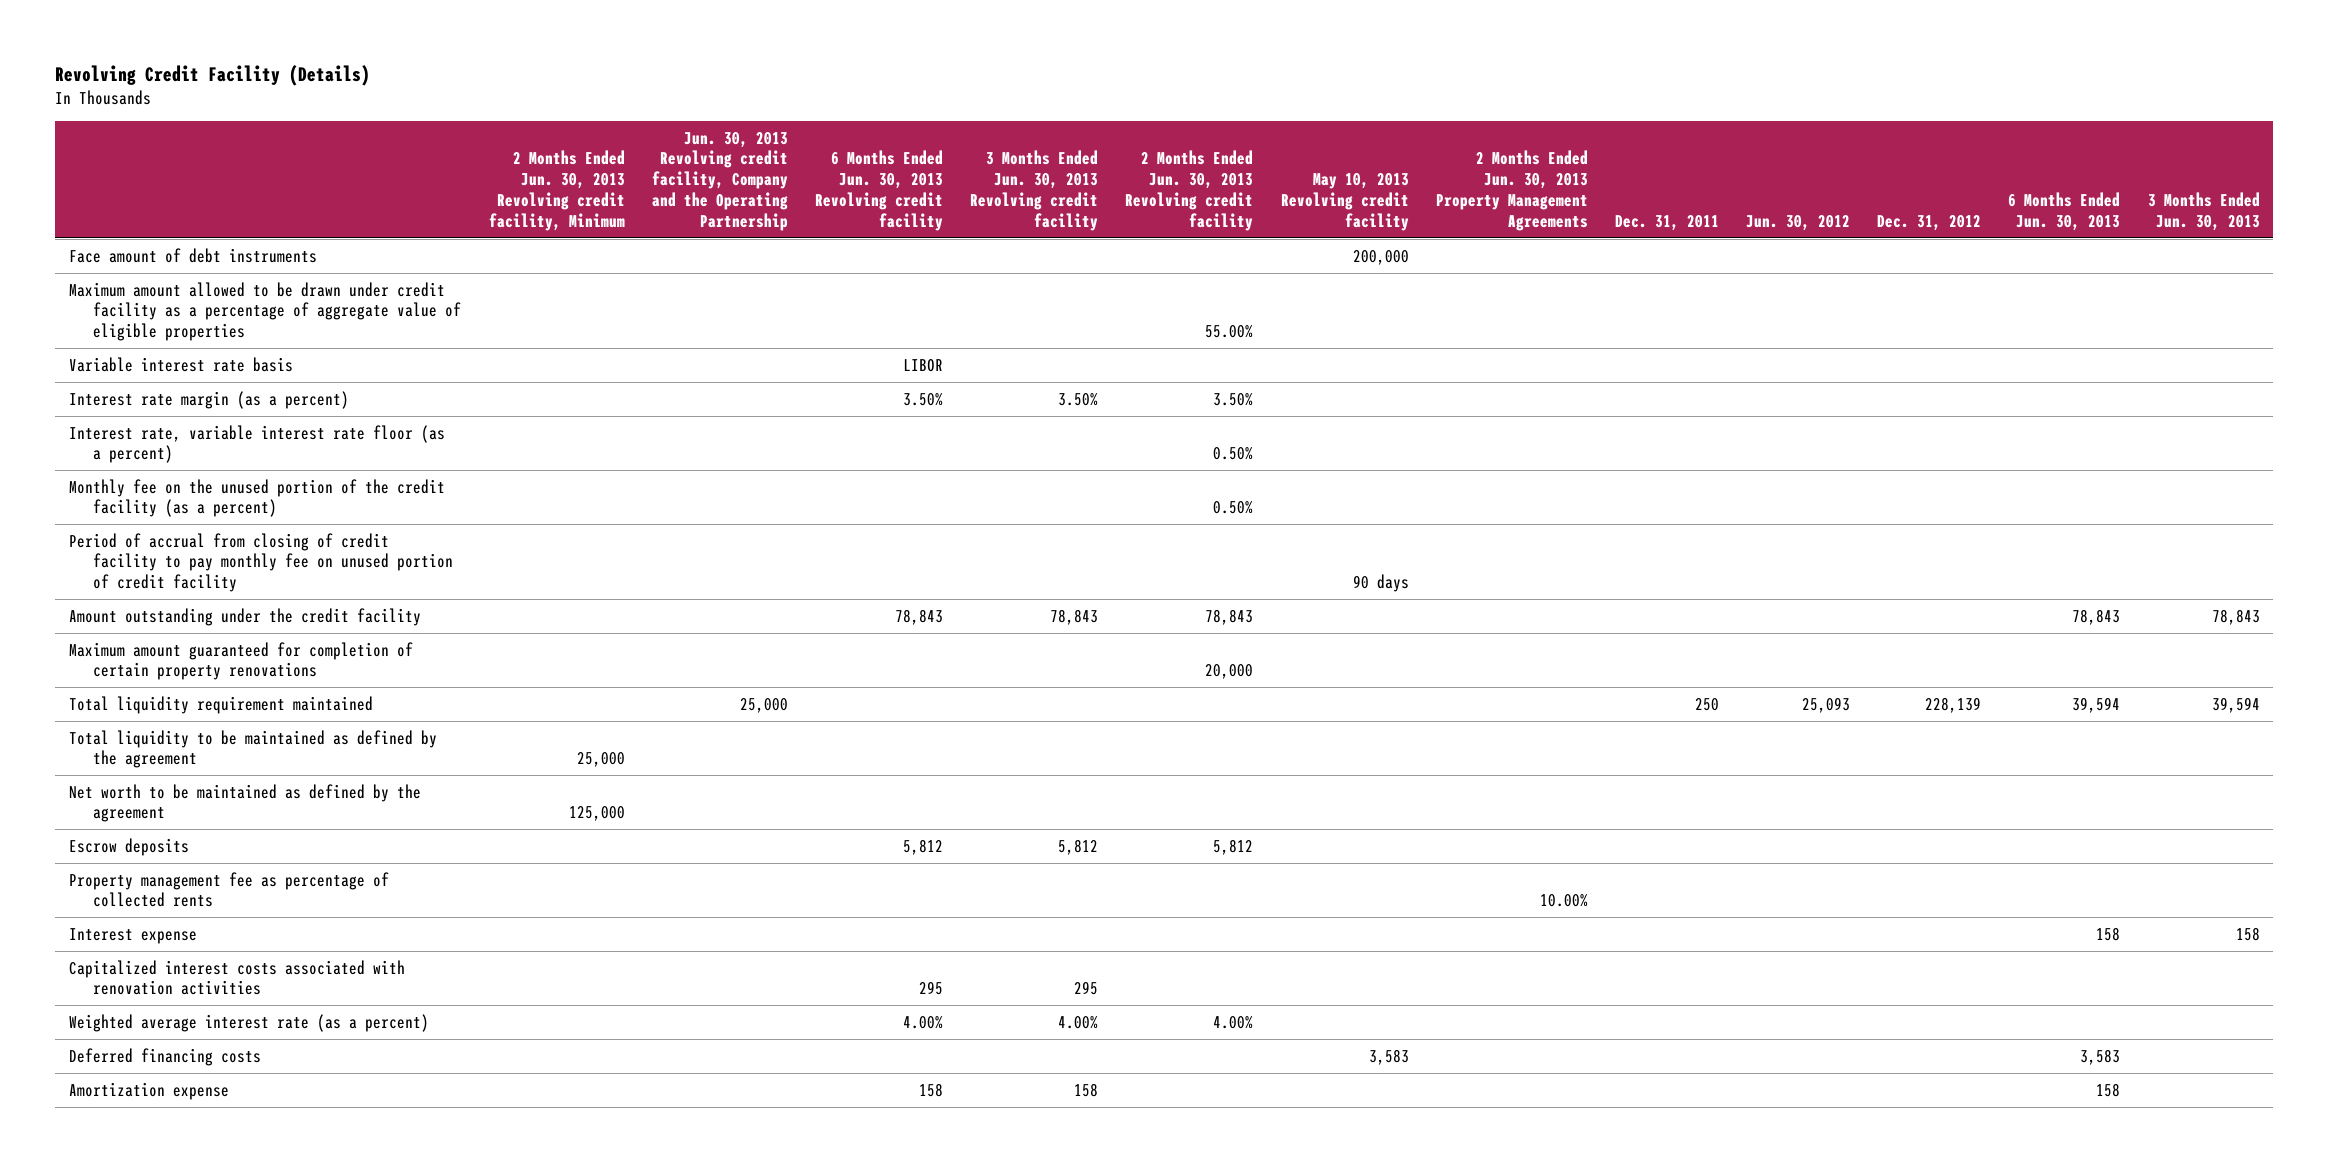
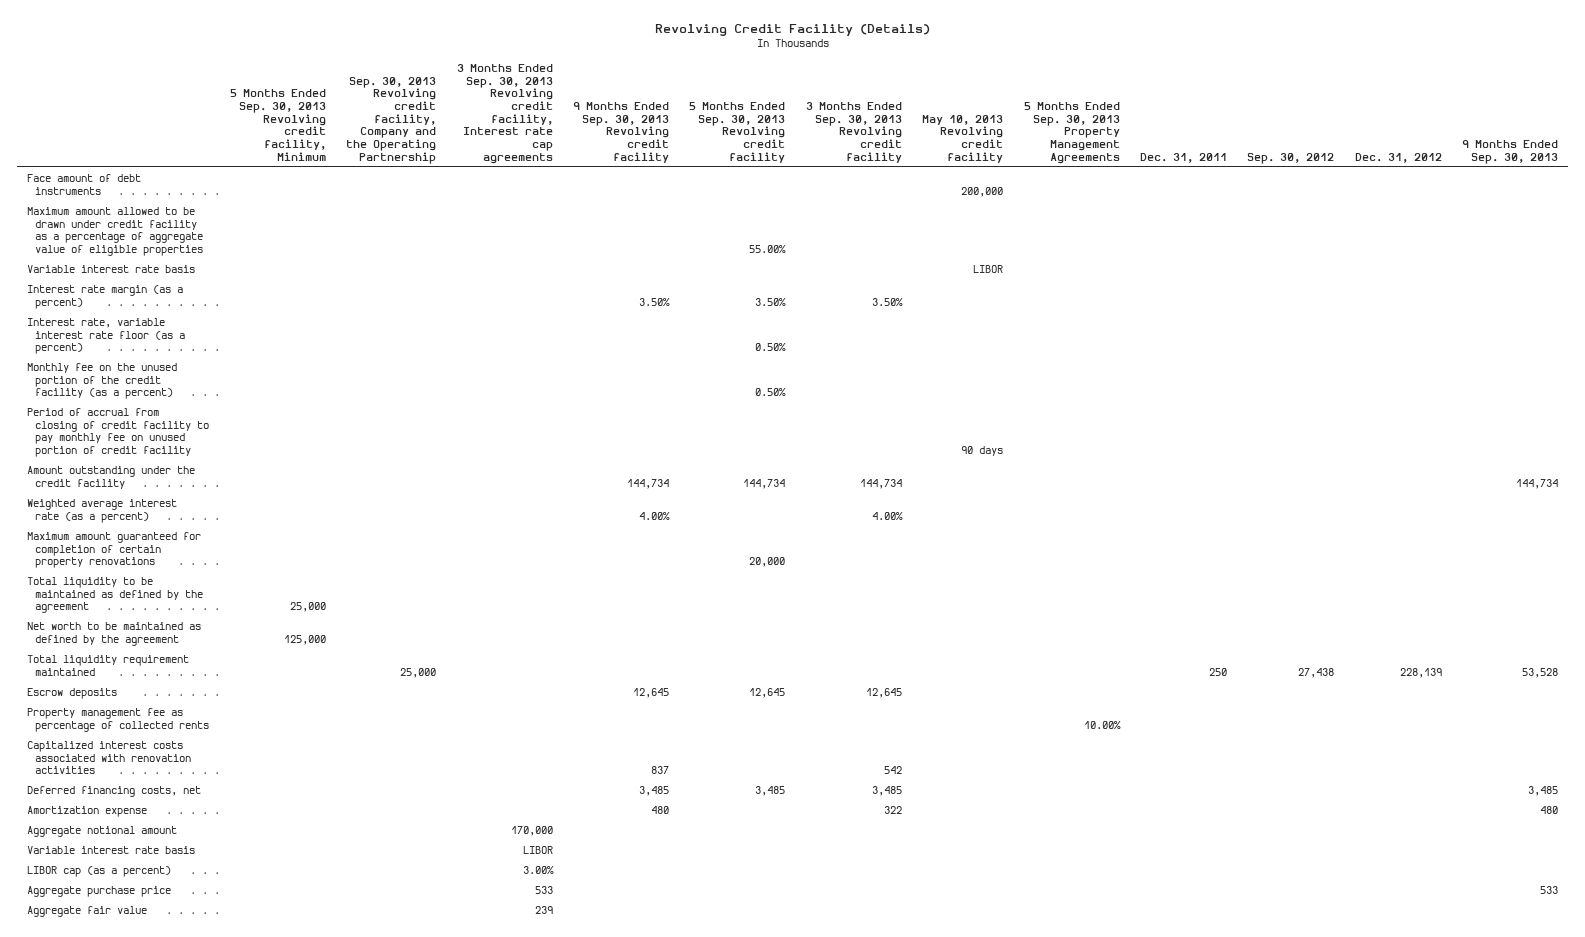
- | 2 Months Ended Jun. 30, 2013 Revolving credit facility, Minimum | Jun. 30, 2013 Revolving credit facility, Company and the Operating Partnership | 6 Months Ended Jun. 30, 2013 Revolving credit facility | 3 Months Ended Jun. 30, 2013 Revolving credit facility | 2 Months Ended Jun. 30, 2013 Revolving credit facility | May 10, 2013 Revolving credit facility | 2 Months Ended Jun. 30, 2013 Property Management Agreements | Dec. 31, 2011 | Jun. 30, 2012 | Dec. 31, 2012 | 6 Months Ended Jun. 30, 2013 | 3 Months Ended Jun. 30, 2013
+ | 5 Months Ended Sep. 30, 2013 Revolving credit facility, Minimum | Sep. 30, 2013 Revolving credit facility, Company and the Operating Partnership | 3 Months Ended Sep. 30, 2013 Revolving credit facility, Interest rate cap agreements | 9 Months Ended Sep. 30, 2013 Revolving credit facility | 5 Months Ended Sep. 30, 2013 Revolving credit facility | 3 Months Ended Sep. 30, 2013 Revolving credit facility | May 10, 2013 Revolving credit facility | 5 Months Ended Sep. 30, 2013 Property Management Agreements | Dec. 31, 2011 | Sep. 30, 2012 | Dec. 31, 2012 | 9 Months Ended Sep. 30, 2013
+ Variable interest rate basis | | | | | | | LIBOR | | | | |
moved up: Weighted average interest rate (as a percent) | | | | 4.00% | | 4.00% | | | | | |
moved down: Total liquidity requirement maintained | | 25,000 | | | | | | | 250 | 27,438 | 228,139 | 53,528
- Interest expense | | | | | | | | | | | 158 | 158
- Deferred financing costs | | | | | | 3,583 | | | | | 3,583 |
+ Deferred financing costs, net | | | | 3,485 | 3,485 | 3,485 | | | | | | 3,485
+ Aggregate notional amount | | | 170,000 | | | | | | | | |
moved down: Variable interest rate basis | | | LIBOR | | | | | | | | |
+ LIBOR cap (as a percent) | | | 3.00% | | | | | | | | |
+ Aggregate purchase price | | | 533 | | | | | | | | | 533
+ Aggregate fair value | | | 239 | | | | | | | | |

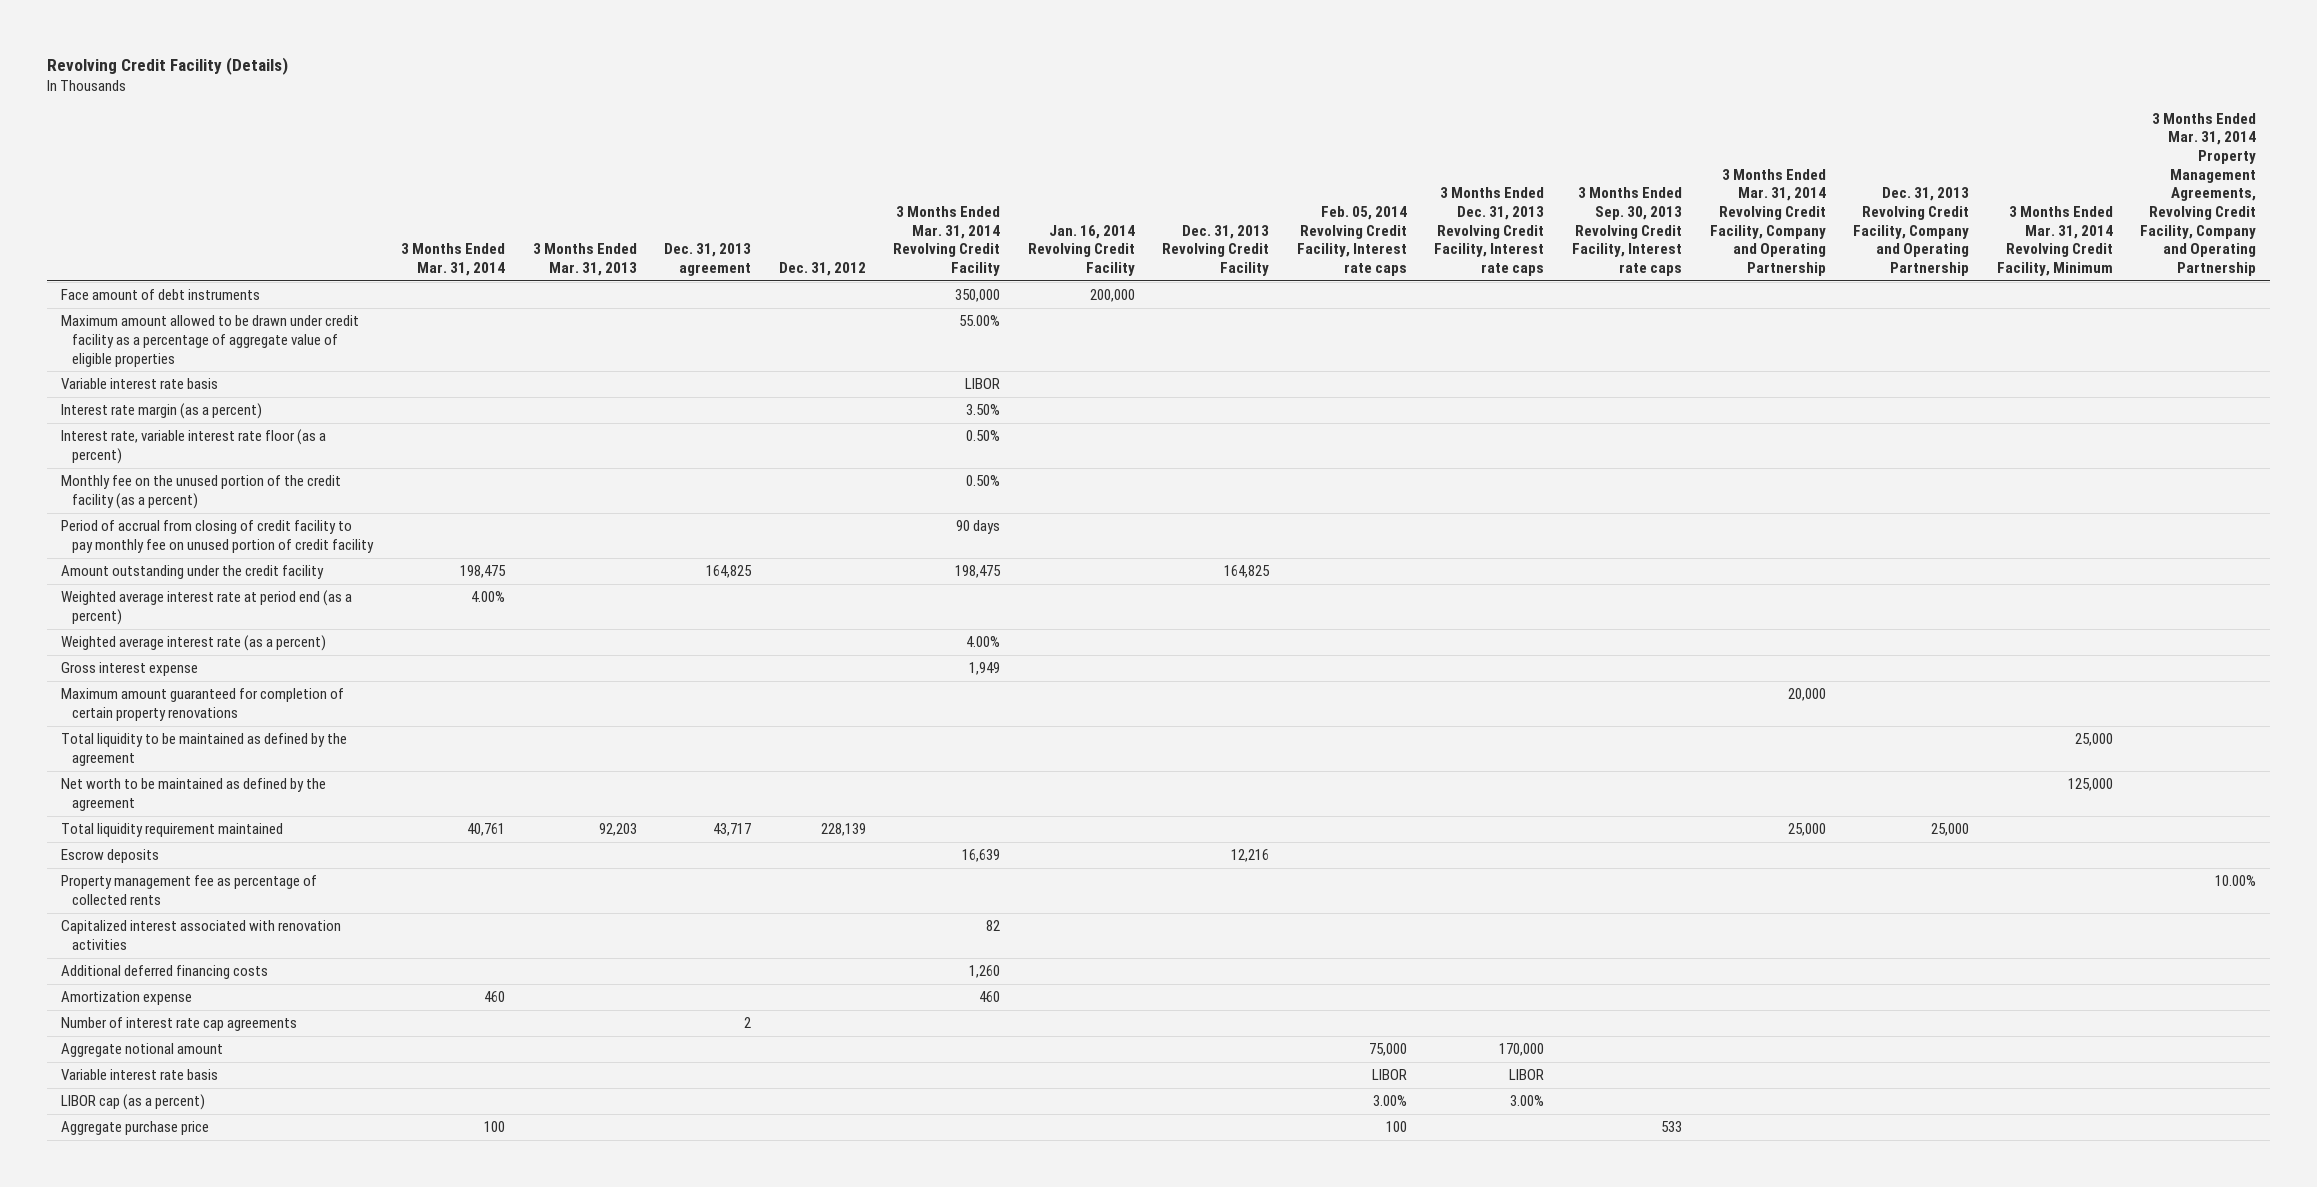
- | 5 Months Ended Sep. 30, 2013 Revolving credit facility, Minimum | Sep. 30, 2013 Revolving credit facility, Company and the Operating Partnership | 3 Months Ended Sep. 30, 2013 Revolving credit facility, Interest rate cap agreements | 9 Months Ended Sep. 30, 2013 Revolving credit facility | 5 Months Ended Sep. 30, 2013 Revolving credit facility | 3 Months Ended Sep. 30, 2013 Revolving credit facility | May 10, 2013 Revolving credit facility | 5 Months Ended Sep. 30, 2013 Property Management Agreements | Dec. 31, 2011 | Sep. 30, 2012 | Dec. 31, 2012 | 9 Months Ended Sep. 30, 2013
+ | 3 Months Ended Mar. 31, 2014 | 3 Months Ended Mar. 31, 2013 | Dec. 31, 2013 agreement | Dec. 31, 2012 | 3 Months Ended Mar. 31, 2014 Revolving Credit Facility | Jan. 16, 2014 Revolving Credit Facility | Dec. 31, 2013 Revolving Credit Facility | Feb. 05, 2014 Revolving Credit Facility, Interest rate caps | 3 Months Ended Dec. 31, 2013 Revolving Credit Facility, Interest rate caps | 3 Months Ended Sep. 30, 2013 Revolving Credit Facility, Interest rate caps | 3 Months Ended Mar. 31, 2014 Revolving Credit Facility, Company and Operating Partnership | Dec. 31, 2013 Revolving Credit Facility, Company and Operating Partnership | 3 Months Ended Mar. 31, 2014 Revolving Credit Facility, Minimum | 3 Months Ended Mar. 31, 2014 Property Management Agreements, Revolving Credit Facility, Company and Operating Partnership
+ Weighted average interest rate at period end (as a percent) | 4.00% | | | | | | | | | | | | |
+ Gross interest expense | | | | | 1,949 | | | | | | | | |
- Capitalized interest costs associated with renovation activities | | | | 837 | | 542 | | | | | |
- Deferred financing costs, net | | | | 3,485 | 3,485 | 3,485 | | | | | | 3,485
+ Capitalized interest associated with renovation activities | | | | | 82 | | | | | | | | |
+ Additional deferred financing costs | | | | | 1,260 | | | | | | | | |
+ Number of interest rate cap agreements | | | 2 | | | | | | | | | | |
- Aggregate fair value | | | 239 | | | | | | | | |

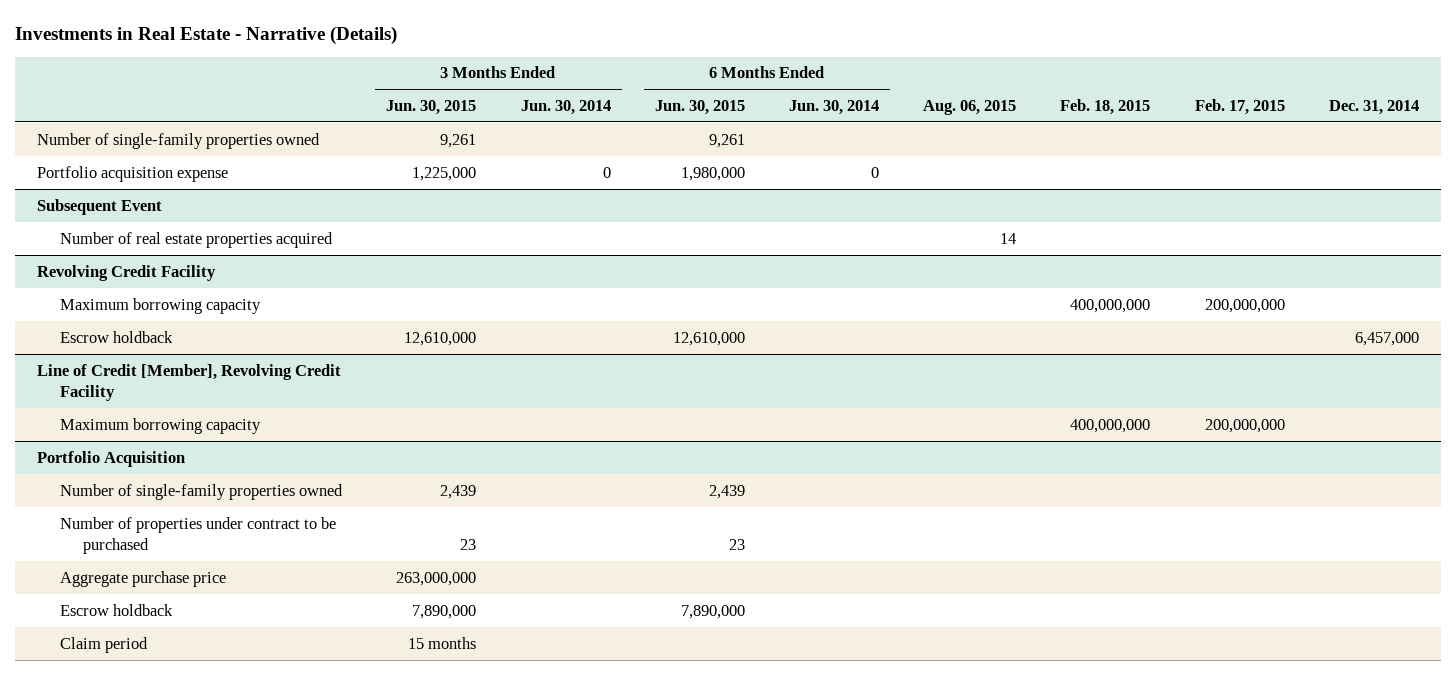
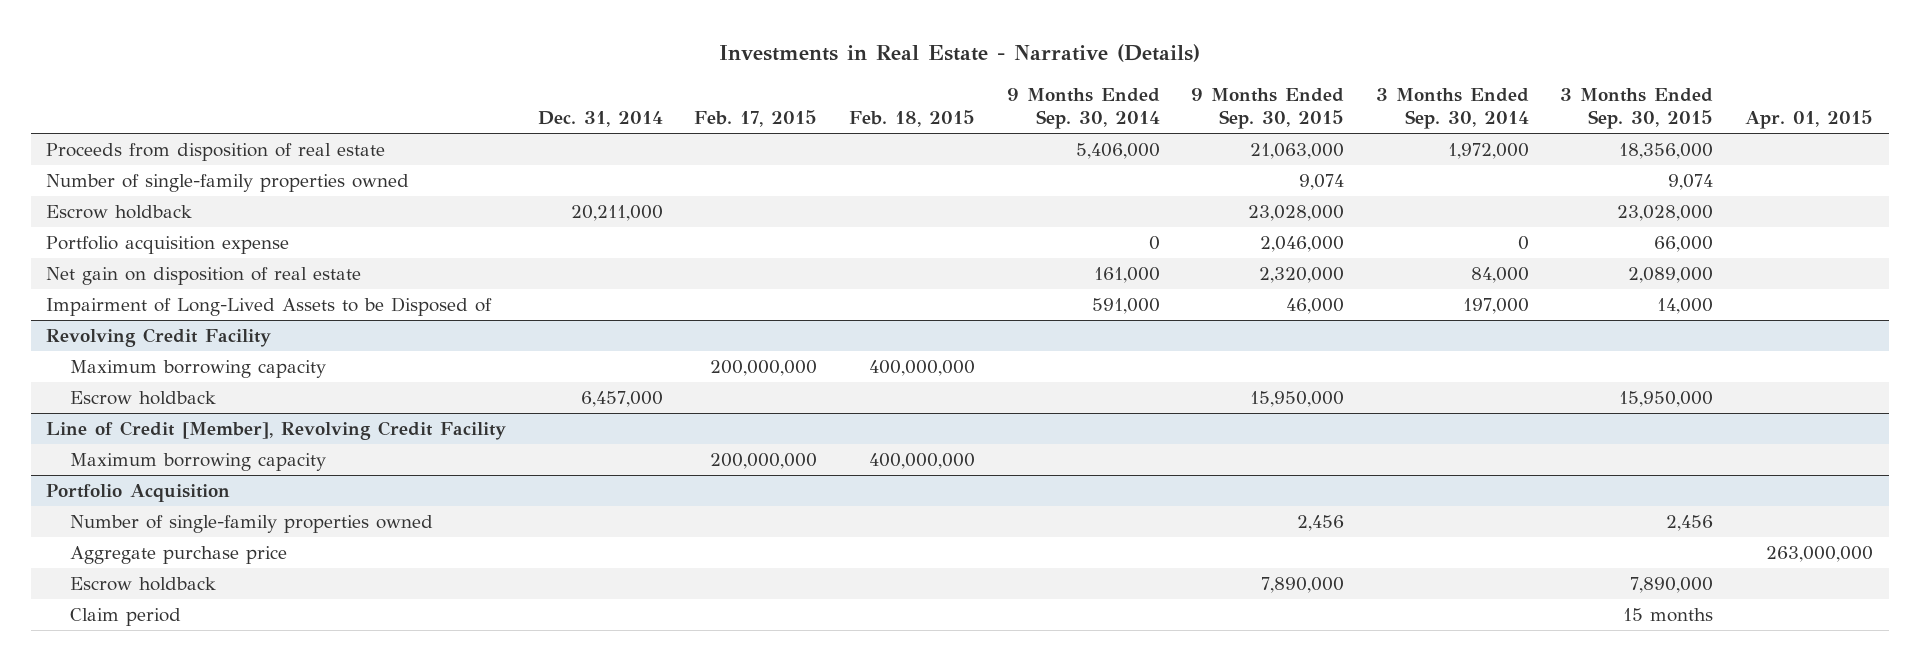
- | 3 Months Ended Jun. 30, 2015 | 3 Months Ended Jun. 30, 2014 | 6 Months Ended Jun. 30, 2015 | 6 Months Ended Jun. 30, 2014 | Aug. 06, 2015 | Feb. 18, 2015 | Feb. 17, 2015 | Dec. 31, 2014
+ | Dec. 31, 2014 | Feb. 17, 2015 | Feb. 18, 2015 | 9 Months Ended Sep. 30, 2014 | 9 Months Ended Sep. 30, 2015 | 3 Months Ended Sep. 30, 2014 | 3 Months Ended Sep. 30, 2015 | Apr. 01, 2015
+ Proceeds from disposition of real estate | | | | 5,406,000 | 21,063,000 | 1,972,000 | 18,356,000 |
+ Escrow holdback | 20,211,000 | | | | 23,028,000 | | 23,028,000 |
- Subsequent Event
- Number of real estate properties acquired | | | | | 14 | | |
+ Net gain on disposition of real estate | | | | 161,000 | 2,320,000 | 84,000 | 2,089,000 |
+ Impairment of Long-Lived Assets to be Disposed of | | | | 591,000 | 46,000 | 197,000 | 14,000 |
@ Portfolio Acquisition
- Number of properties under contract to be purchased | 23 | | 23 | | | | |

